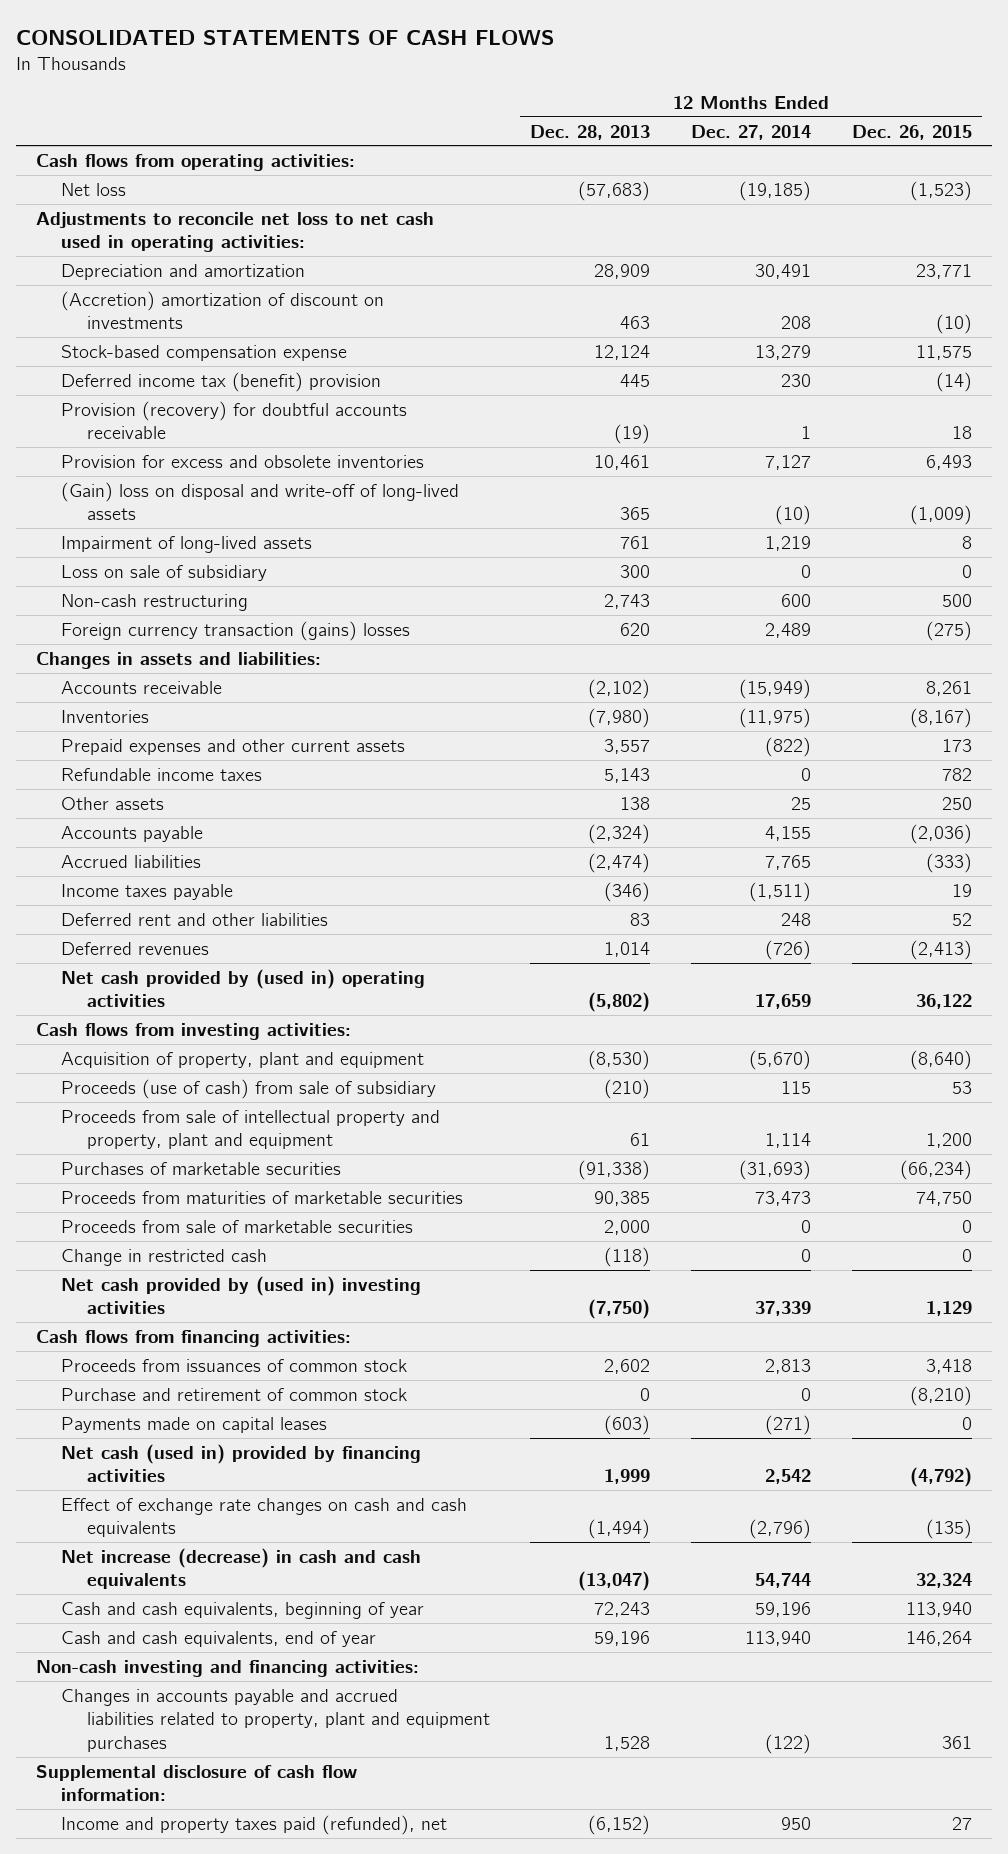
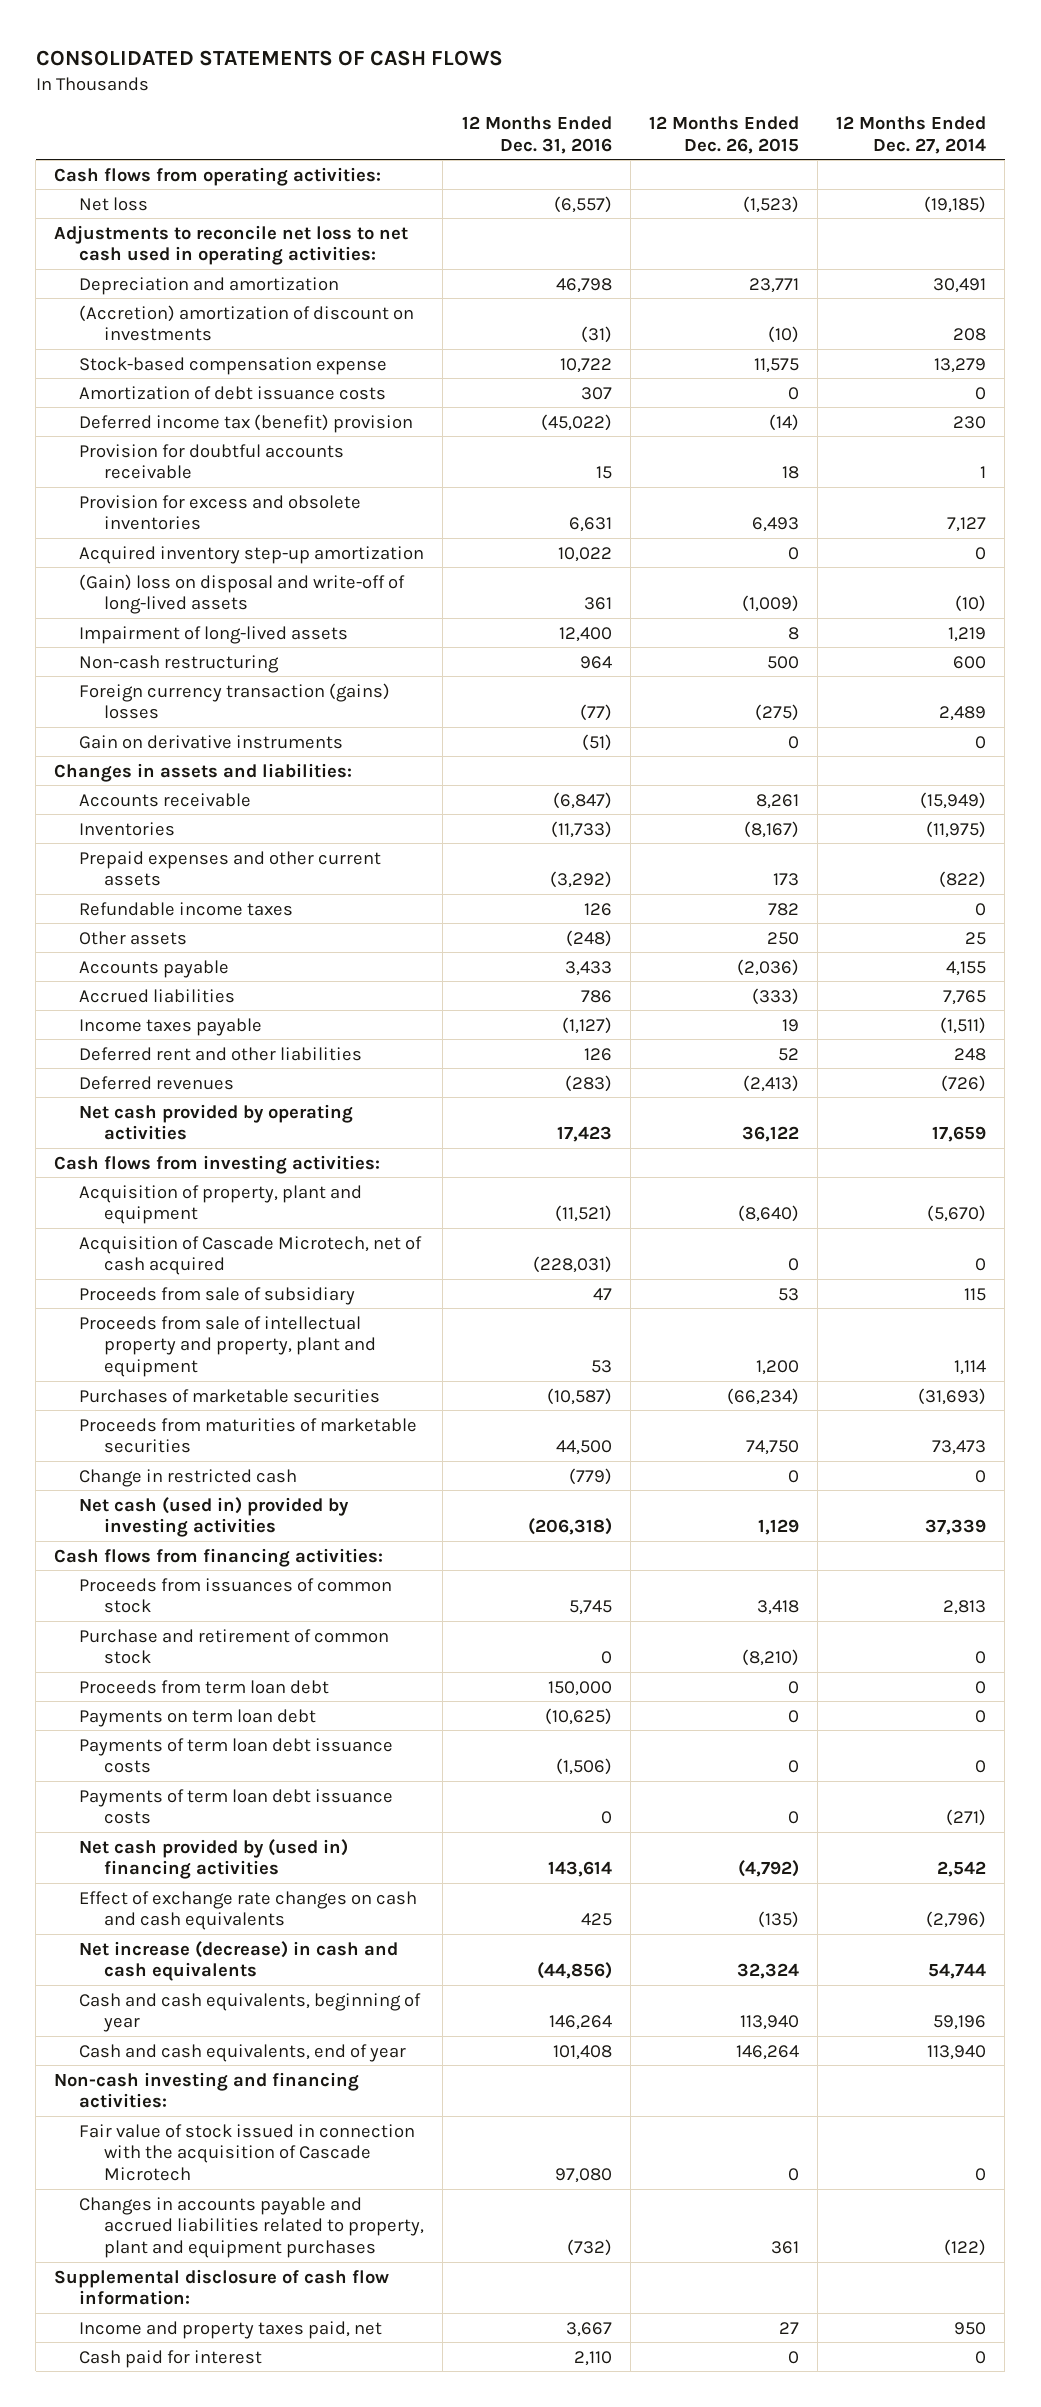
- | 12 Months Ended Dec. 28, 2013 | 12 Months Ended Dec. 27, 2014 | 12 Months Ended Dec. 26, 2015
+ | 12 Months Ended Dec. 31, 2016 | 12 Months Ended Dec. 26, 2015 | 12 Months Ended Dec. 27, 2014
+ Amortization of debt issuance costs | 307 | 0 | 0
- Provision (recovery) for doubtful accounts receivable | (19) | 1 | 18
+ Provision for doubtful accounts receivable | 15 | 18 | 1
+ Acquired inventory step-up amortization | 10,022 | 0 | 0
- Loss on sale of subsidiary | 300 | 0 | 0
+ Gain on derivative instruments | (51) | 0 | 0
- Net cash provided by (used in) operating activities | (5,802) | 17,659 | 36,122
+ Net cash provided by operating activities | 17,423 | 36,122 | 17,659
- Proceeds (use of cash) from sale of subsidiary | (210) | 115 | 53
+ Acquisition of Cascade Microtech, net of cash acquired | (228,031) | 0 | 0
+ Proceeds from sale of subsidiary | 47 | 53 | 115
- Proceeds from sale of marketable securities | 2,000 | 0 | 0
- Net cash provided by (used in) investing activities | (7,750) | 37,339 | 1,129
+ Net cash (used in) provided by investing activities | (206,318) | 1,129 | 37,339
- Payments made on capital leases | (603) | (271) | 0
- Net cash (used in) provided by financing activities | 1,999 | 2,542 | (4,792)
+ Proceeds from term loan debt | 150,000 | 0 | 0
+ Payments on term loan debt | (10,625) | 0 | 0
+ Payments of term loan debt issuance costs | (1,506) | 0 | 0
+ Payments of term loan debt issuance costs | 0 | 0 | (271)
+ Net cash provided by (used in) financing activities | 143,614 | (4,792) | 2,542
+ Fair value of stock issued in connection with the acquisition of Cascade Microtech | 97,080 | 0 | 0
- Income and property taxes paid (refunded), net | (6,152) | 950 | 27
+ Income and property taxes paid, net | 3,667 | 27 | 950
+ Cash paid for interest | 2,110 | 0 | 0

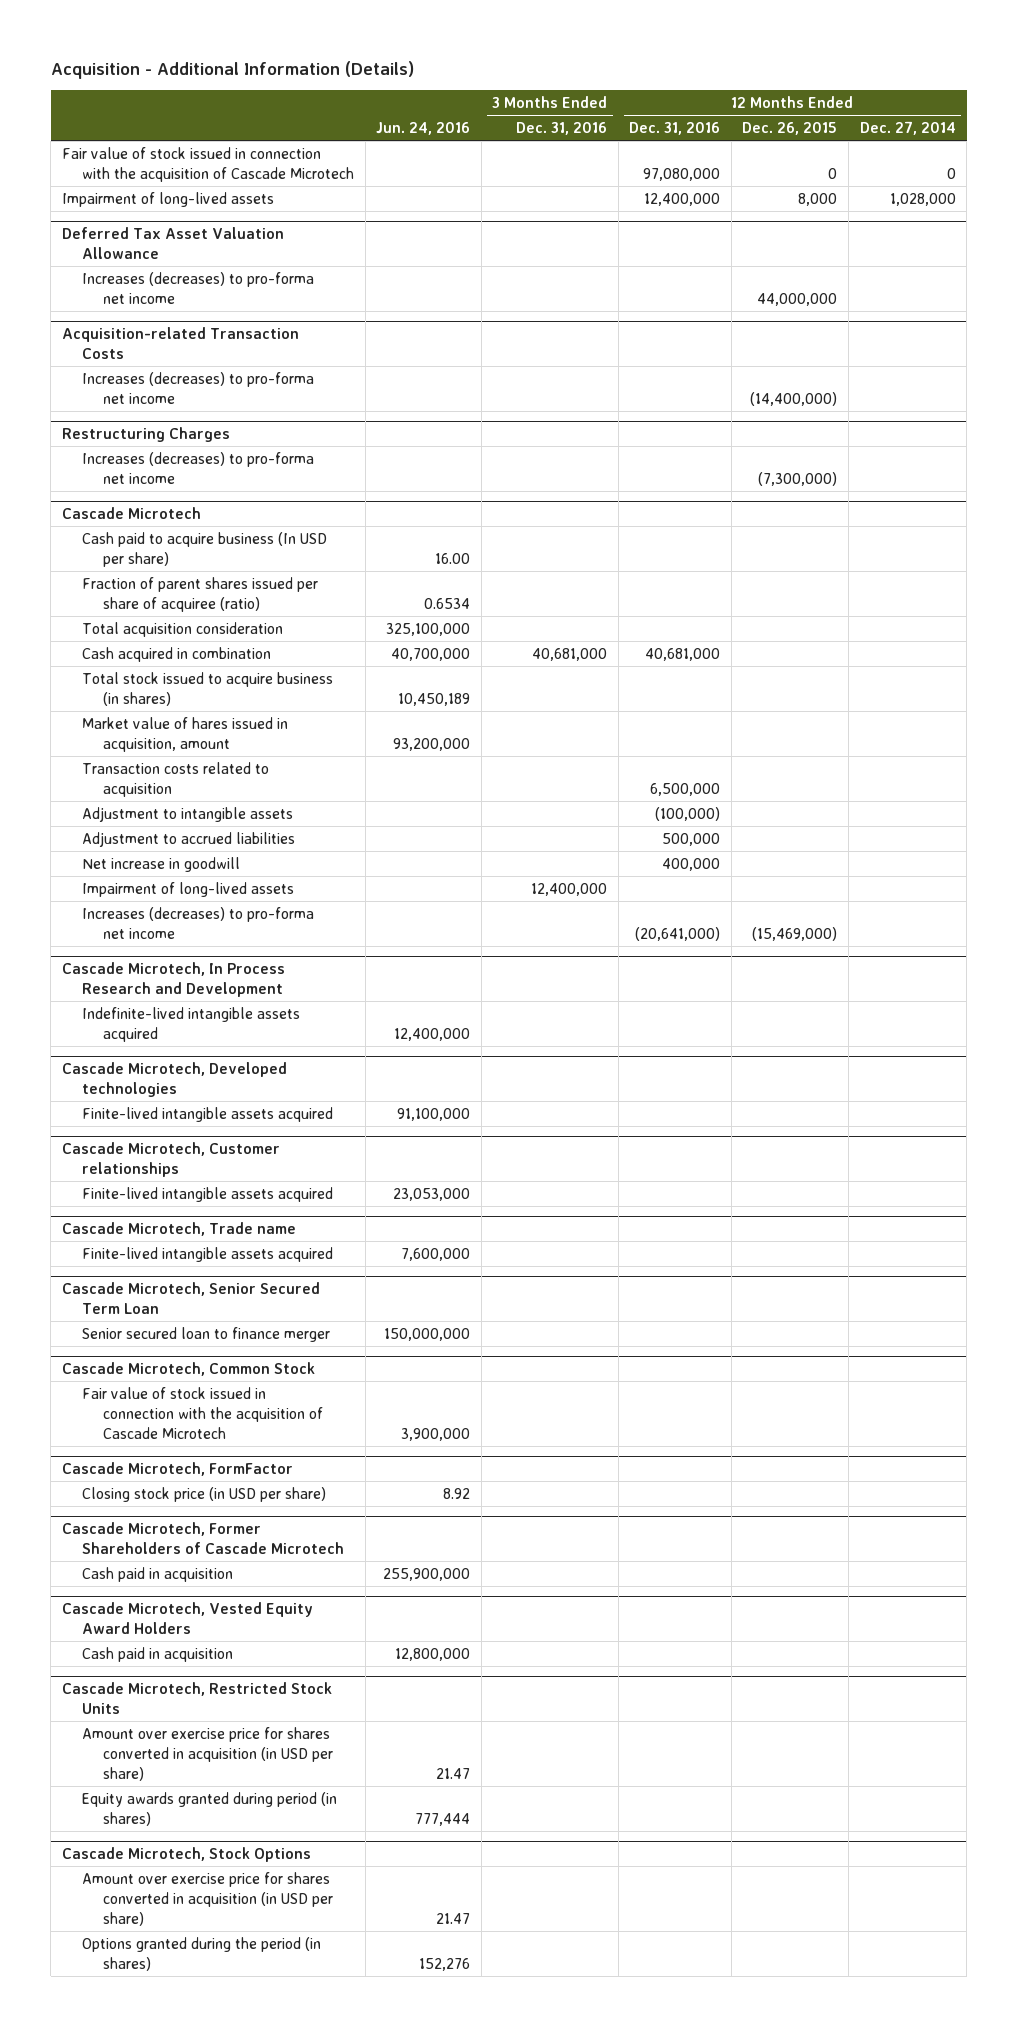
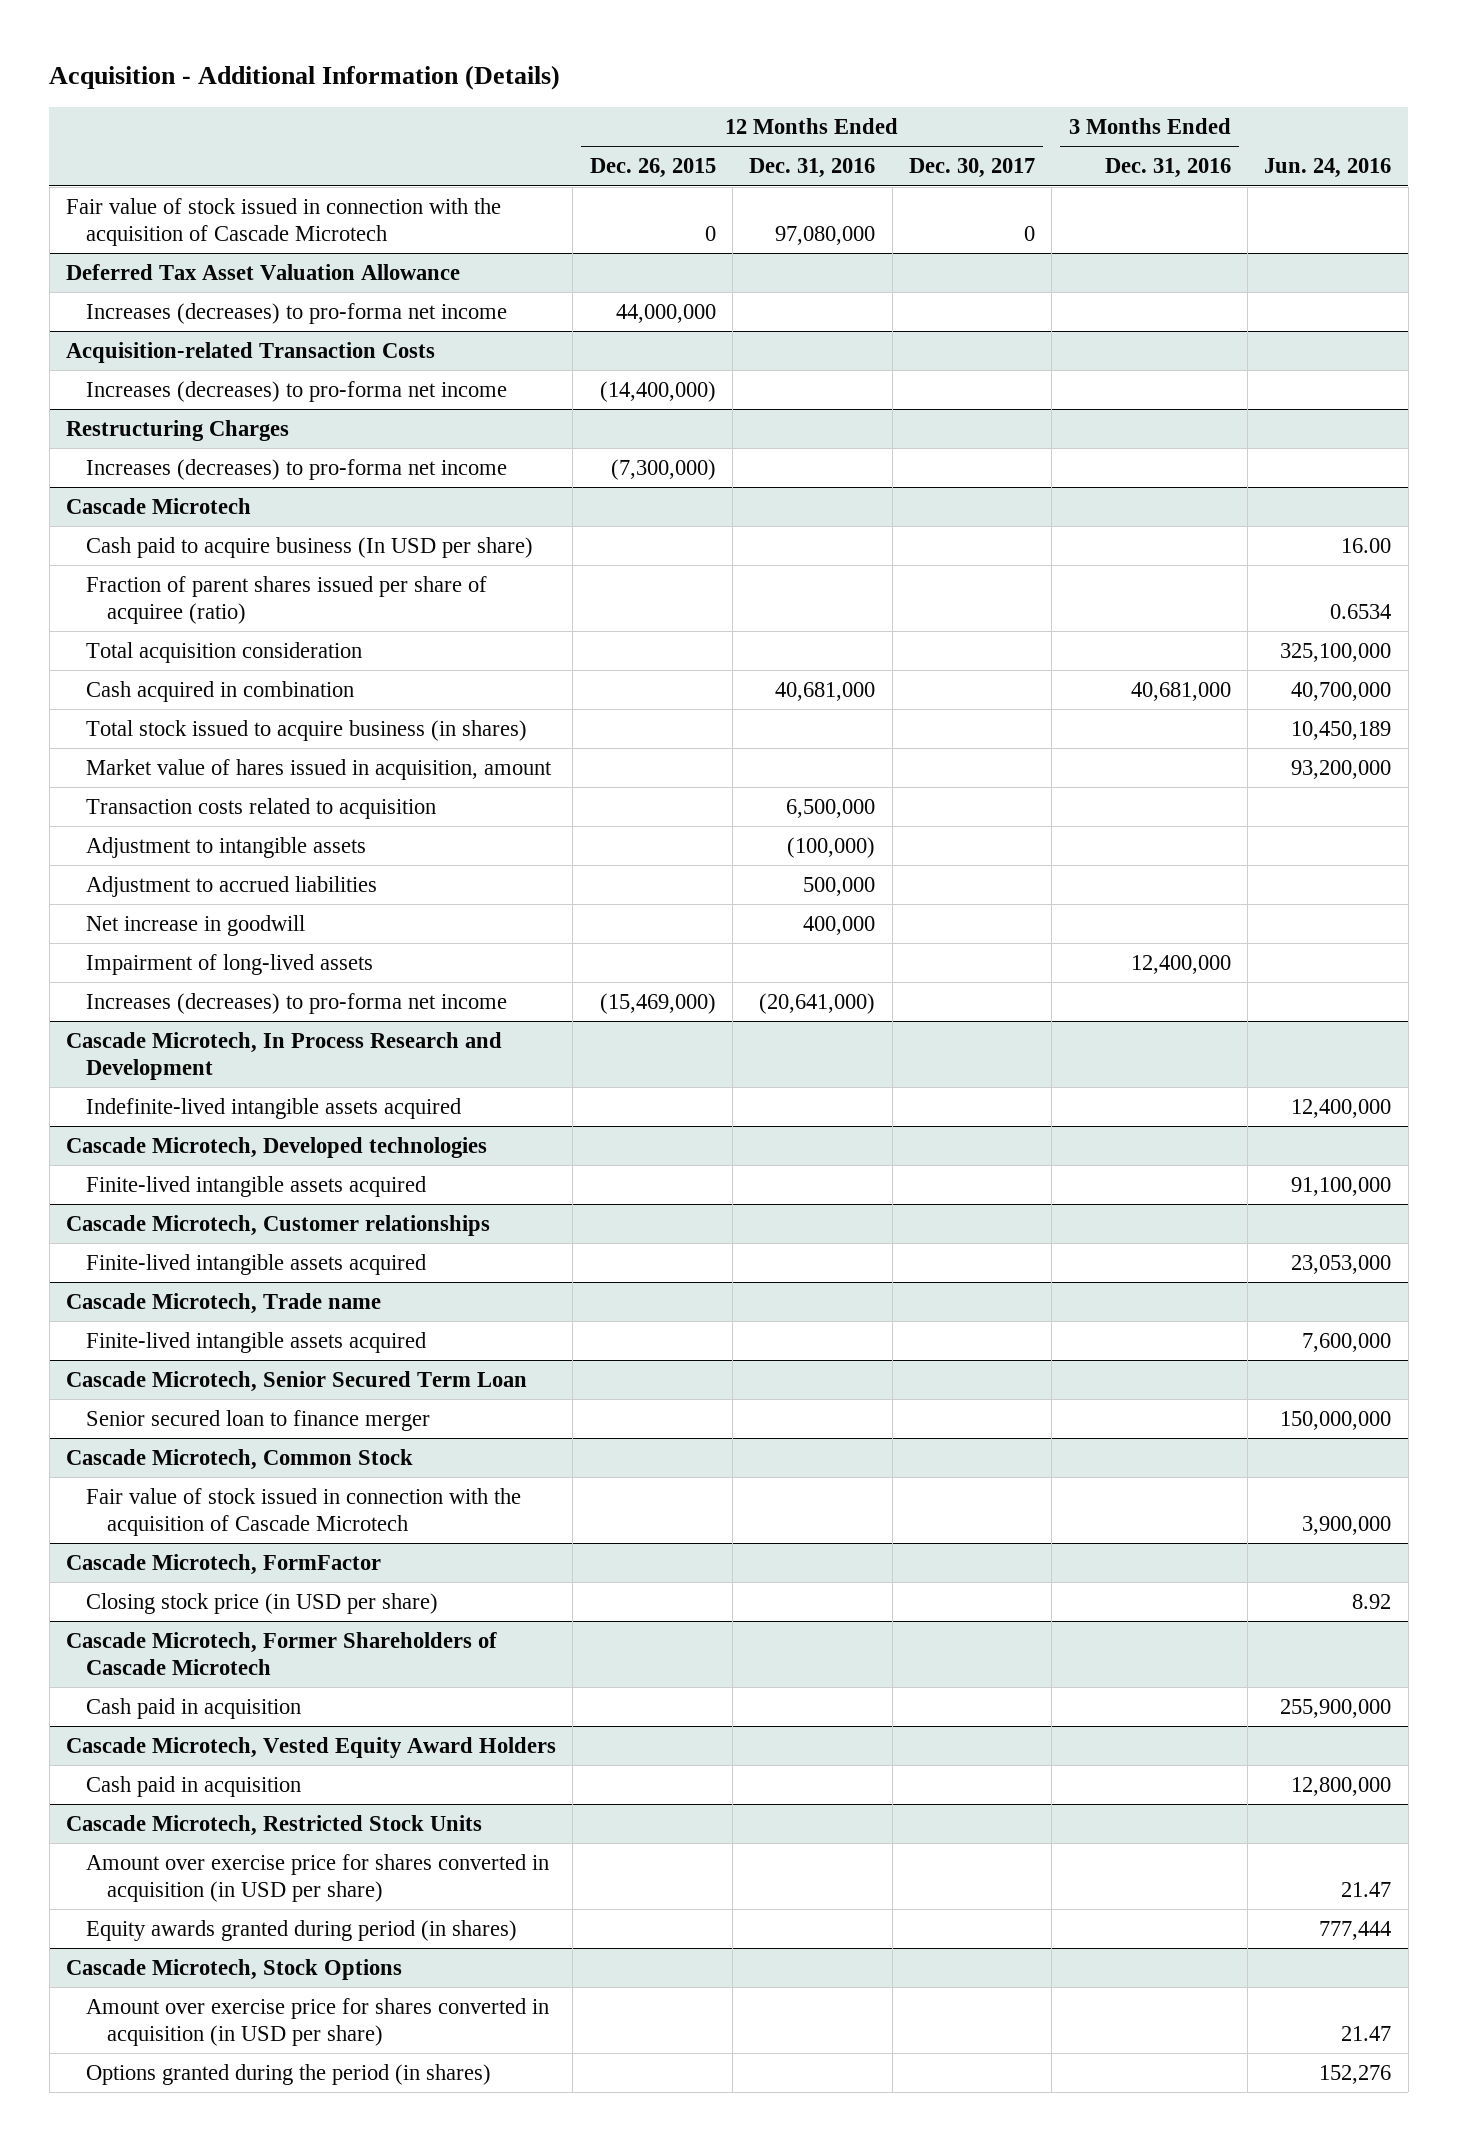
- | Jun. 24, 2016 | 3 Months Ended Dec. 31, 2016 | 12 Months Ended Dec. 31, 2016 | 12 Months Ended Dec. 26, 2015 | 12 Months Ended Dec. 27, 2014
+ | 12 Months Ended Dec. 26, 2015 | 12 Months Ended Dec. 31, 2016 | 12 Months Ended Dec. 30, 2017 | 3 Months Ended Dec. 31, 2016 | Jun. 24, 2016
- Impairment of long-lived assets | | | 12,400,000 | 8,000 | 1,028,000

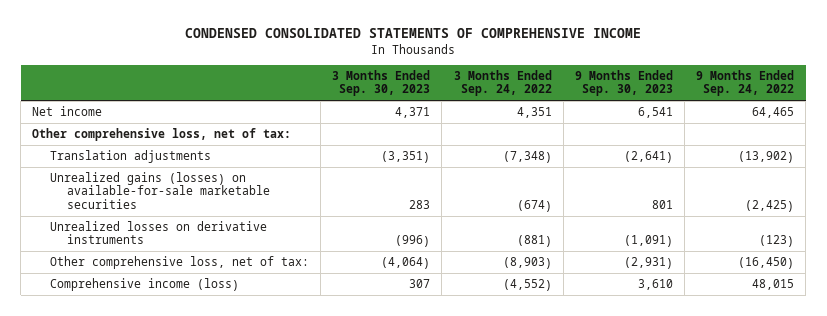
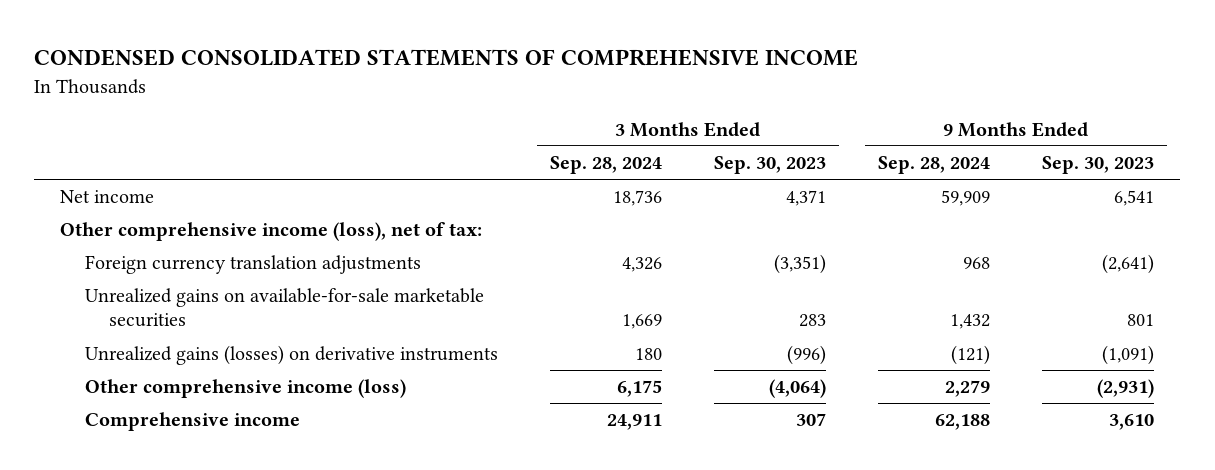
- | 3 Months Ended Sep. 30, 2023 | 3 Months Ended Sep. 24, 2022 | 9 Months Ended Sep. 30, 2023 | 9 Months Ended Sep. 24, 2022
+ | 3 Months Ended Sep. 28, 2024 | 3 Months Ended Sep. 30, 2023 | 9 Months Ended Sep. 28, 2024 | 9 Months Ended Sep. 30, 2023
- Other comprehensive loss, net of tax:
- Translation adjustments | (3,351) | (7,348) | (2,641) | (13,902)
- Unrealized gains (losses) on available-for-sale marketable securities | 283 | (674) | 801 | (2,425)
- Unrealized losses on derivative instruments | (996) | (881) | (1,091) | (123)
- Other comprehensive loss, net of tax: | (4,064) | (8,903) | (2,931) | (16,450)
- Comprehensive income (loss) | 307 | (4,552) | 3,610 | 48,015
+ Other comprehensive income (loss), net of tax:
+ Foreign currency translation adjustments | 4,326 | (3,351) | 968 | (2,641)
+ Unrealized gains on available-for-sale marketable securities | 1,669 | 283 | 1,432 | 801
+ Unrealized gains (losses) on derivative instruments | 180 | (996) | (121) | (1,091)
+ Other comprehensive income (loss) | 6,175 | (4,064) | 2,279 | (2,931)
+ Comprehensive income | 24,911 | 307 | 62,188 | 3,610

